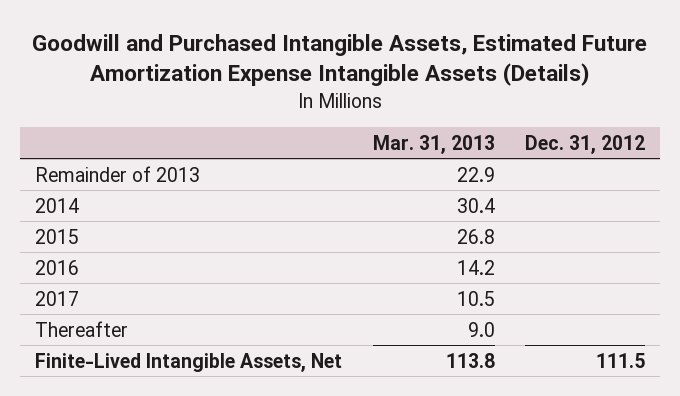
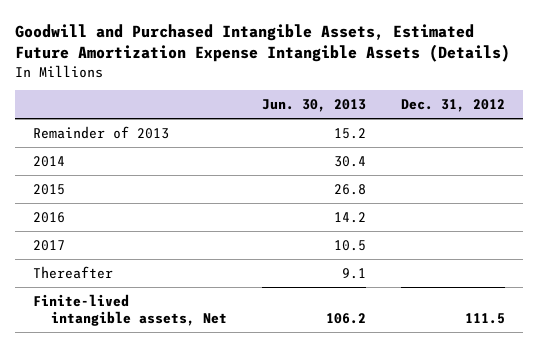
- | Mar. 31, 2013 | Dec. 31, 2012
+ | Jun. 30, 2013 | Dec. 31, 2012
- Finite-Lived Intangible Assets, Net | 113.8 | 111.5
+ Finite-lived intangible assets, Net | 106.2 | 111.5

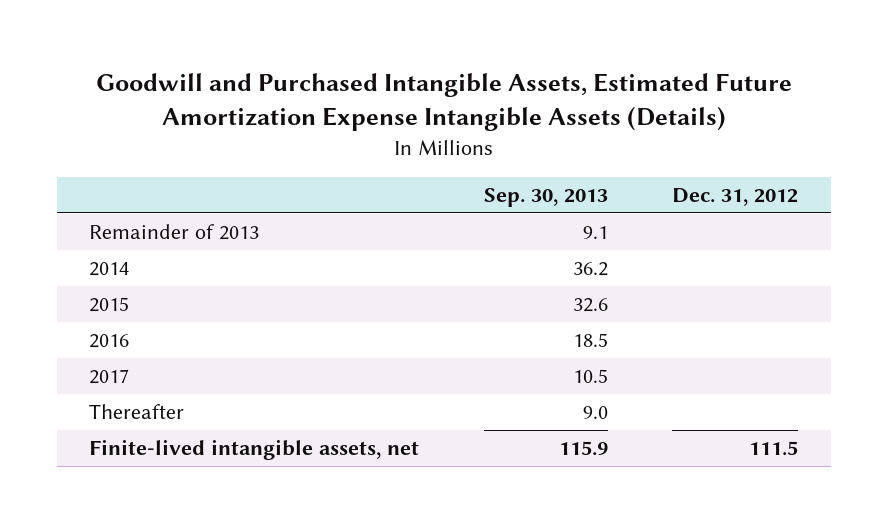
- | Jun. 30, 2013 | Dec. 31, 2012
+ | Sep. 30, 2013 | Dec. 31, 2012
- Finite-lived intangible assets, Net | 106.2 | 111.5
+ Finite-lived intangible assets, net | 115.9 | 111.5

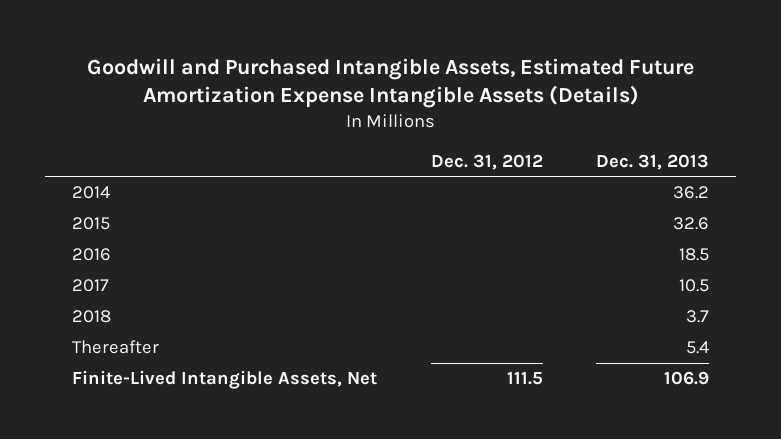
- | Sep. 30, 2013 | Dec. 31, 2012
+ | Dec. 31, 2012 | Dec. 31, 2013
- Remainder of 2013 | 9.1 |
+ 2018 | | 3.7
- Finite-lived intangible assets, net | 115.9 | 111.5
+ Finite-Lived Intangible Assets, Net | 111.5 | 106.9

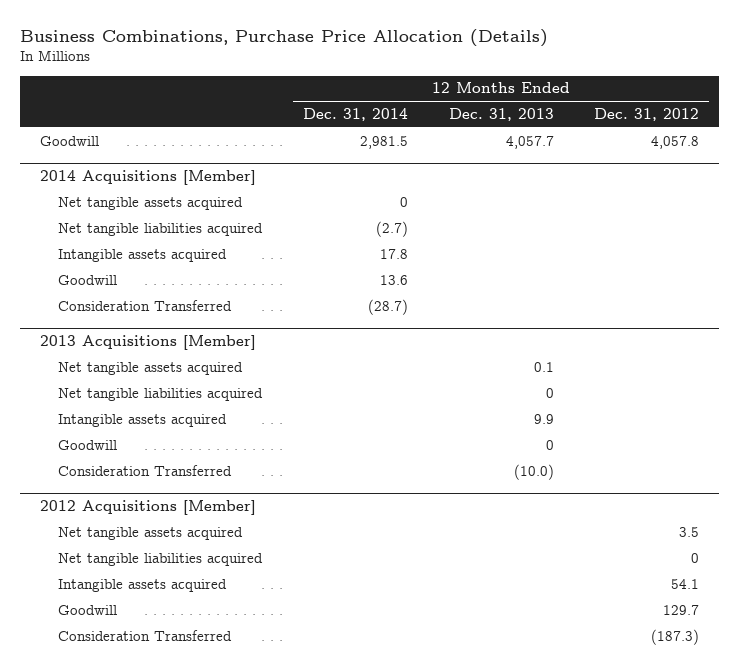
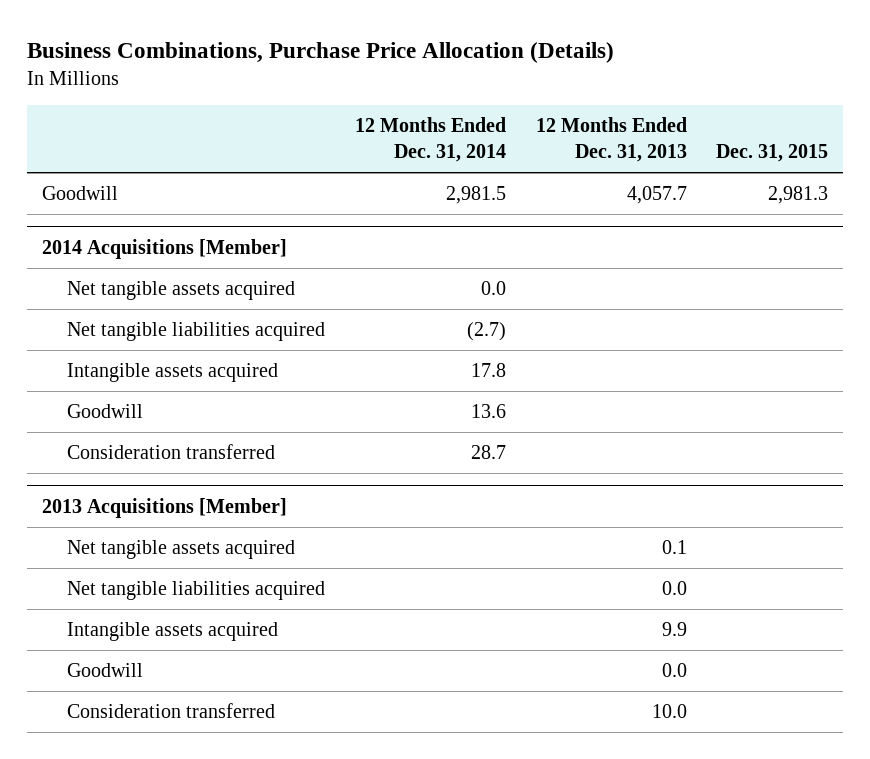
- | 12 Months Ended Dec. 31, 2014 | 12 Months Ended Dec. 31, 2013 | 12 Months Ended Dec. 31, 2012
+ | 12 Months Ended Dec. 31, 2014 | 12 Months Ended Dec. 31, 2013 | Dec. 31, 2015
@ 2014 Acquisitions [Member]
- Net tangible assets acquired | 0 | |
+ Net tangible assets acquired | 0.0 | |
- Consideration Transferred | (28.7) | |
+ Consideration transferred | 28.7 | |
@ 2013 Acquisitions [Member]
- Net tangible liabilities acquired | | 0 |
+ Net tangible liabilities acquired | | 0.0 |
- Goodwill | | 0 |
- Consideration Transferred | | (10.0) |
- 2012 Acquisitions [Member]
- Net tangible assets acquired | | | 3.5
- Net tangible liabilities acquired | | | 0
- Intangible assets acquired | | | 54.1
- Goodwill | | | 129.7
- Consideration Transferred | | | (187.3)
@ 2013 Acquisitions [Member]
+ Goodwill | | 0.0 |
+ Consideration transferred | | 10.0 |

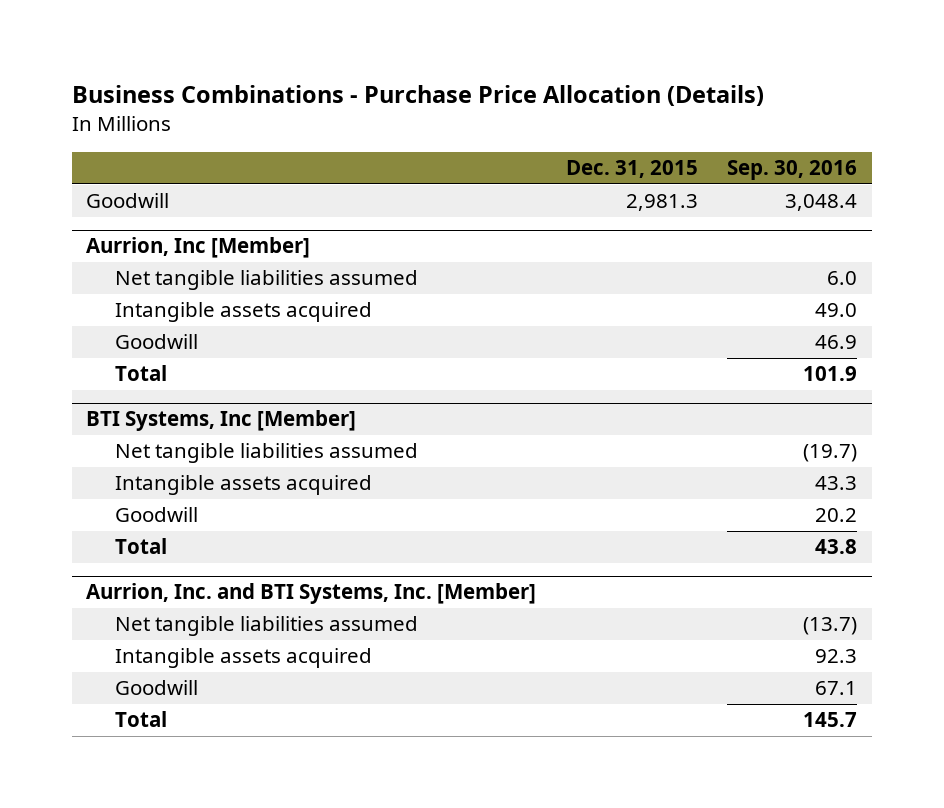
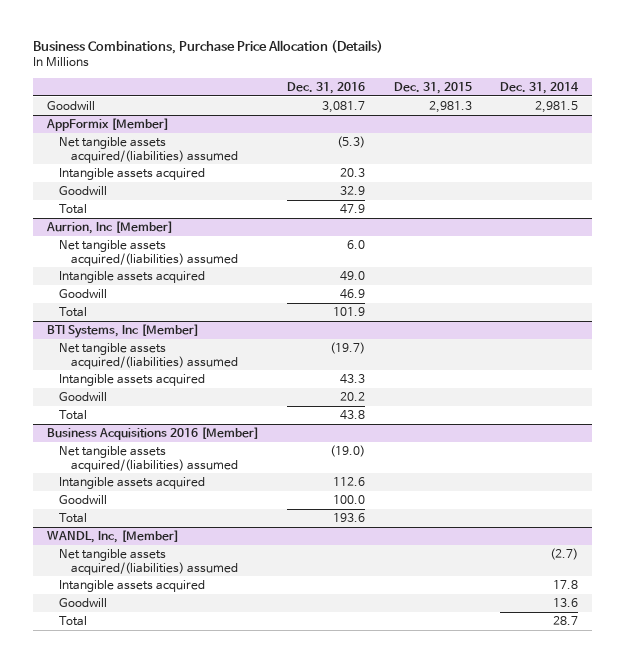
- Business Combinations - Purchase Price Allocation (Details)
+ Business Combinations, Purchase Price Allocation (Details)
- | Dec. 31, 2015 | Sep. 30, 2016
+ | Dec. 31, 2016 | Dec. 31, 2015 | Dec. 31, 2014
+ AppFormix [Member]
+ Net tangible assets acquired/(liabilities) assumed | (5.3) | |
+ Intangible assets acquired | 20.3 | |
+ Goodwill | 32.9 | |
+ Total | 47.9 | |
@ Aurrion, Inc [Member]
- Net tangible liabilities assumed | | 6.0
+ Net tangible assets acquired/(liabilities) assumed | 6.0 | |
@ BTI Systems, Inc [Member]
- Net tangible liabilities assumed | | (19.7)
+ Net tangible assets acquired/(liabilities) assumed | (19.7) | |
- Aurrion, Inc. and BTI Systems, Inc. [Member]
- Net tangible liabilities assumed | | (13.7)
- Intangible assets acquired | | 92.3
- Goodwill | | 67.1
- Total | | 145.7
+ Business Acquisitions 2016 [Member]
+ Net tangible assets acquired/(liabilities) assumed | (19.0) | |
+ Intangible assets acquired | 112.6 | |
+ Goodwill | 100.0 | |
+ Total | 193.6 | |
+ WANDL, Inc, [Member]
+ Net tangible assets acquired/(liabilities) assumed | | | (2.7)
+ Intangible assets acquired | | | 17.8
+ Goodwill | | | 13.6
+ Total | | | 28.7

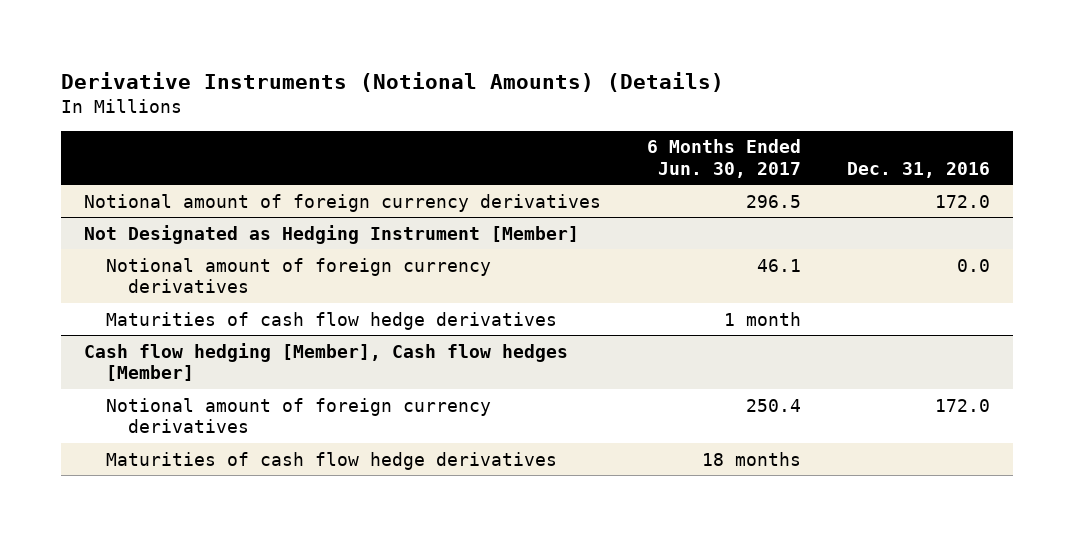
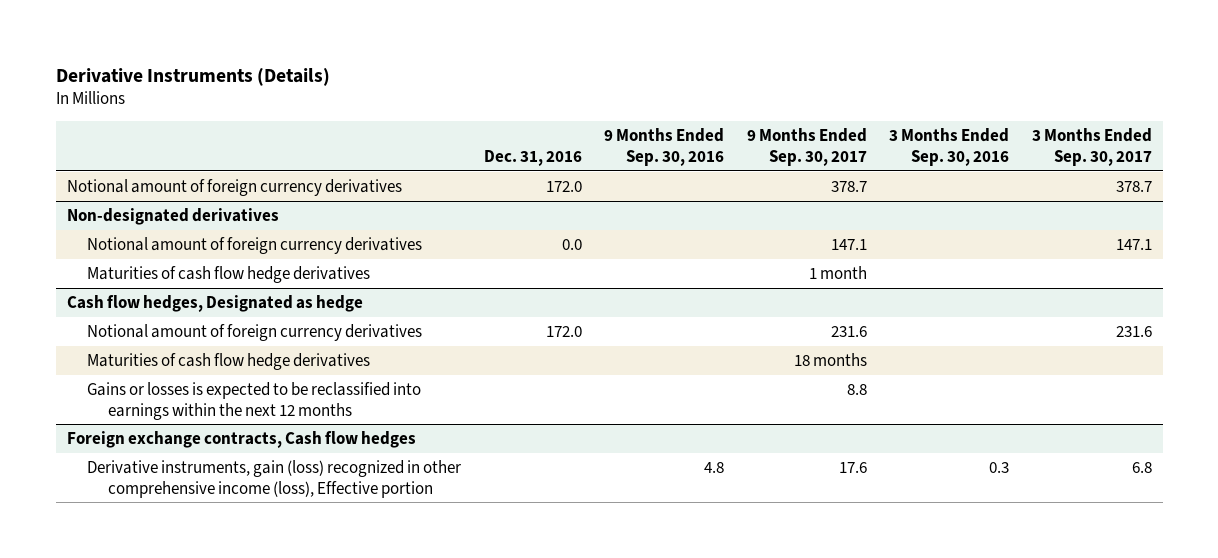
- Derivative Instruments (Notional Amounts) (Details)
+ Derivative Instruments (Details)
- | 6 Months Ended Jun. 30, 2017 | Dec. 31, 2016
+ | Dec. 31, 2016 | 9 Months Ended Sep. 30, 2016 | 9 Months Ended Sep. 30, 2017 | 3 Months Ended Sep. 30, 2016 | 3 Months Ended Sep. 30, 2017
- Not Designated as Hedging Instrument [Member]
+ Non-designated derivatives
- Cash flow hedging [Member], Cash flow hedges [Member]
+ Cash flow hedges, Designated as hedge
+ Gains or losses is expected to be reclassified into earnings within the next 12 months | | | 8.8 | |
+ Foreign exchange contracts, Cash flow hedges
+ Derivative instruments, gain (loss) recognized in other comprehensive income (loss), Effective portion | | 4.8 | 17.6 | 0.3 | 6.8

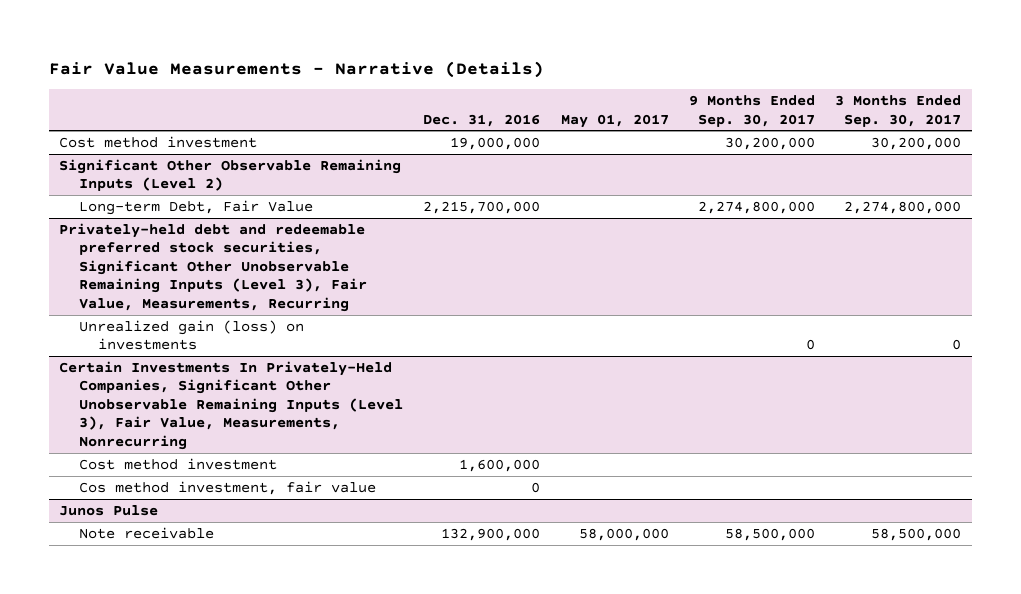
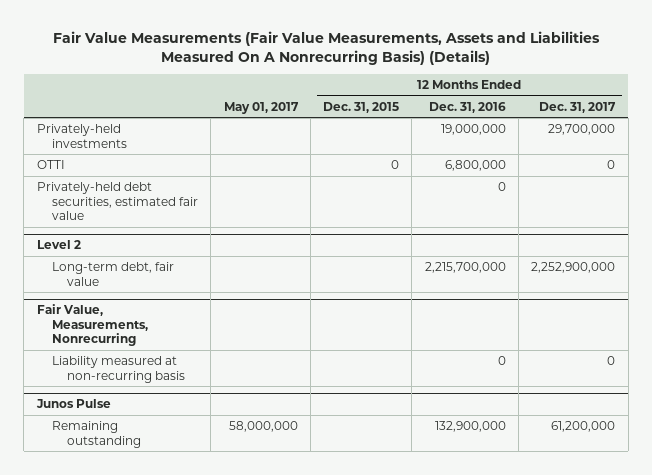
- Fair Value Measurements - Narrative (Details)
+ Fair Value Measurements (Fair Value Measurements, Assets and Liabilities Measured On A Nonrecurring Basis) (Details)
- | Dec. 31, 2016 | May 01, 2017 | 9 Months Ended Sep. 30, 2017 | 3 Months Ended Sep. 30, 2017
+ | May 01, 2017 | 12 Months Ended Dec. 31, 2015 | 12 Months Ended Dec. 31, 2016 | 12 Months Ended Dec. 31, 2017
- Cost method investment | 19,000,000 | | 30,200,000 | 30,200,000
- Significant Other Observable Remaining Inputs (Level 2)
- Long-term Debt, Fair Value | 2,215,700,000 | | 2,274,800,000 | 2,274,800,000
- Privately-held debt and redeemable preferred stock securities, Significant Other Unobservable Remaining Inputs (Level 3), Fair Value, Measurements, Recurring
- Unrealized gain (loss) on investments | | | 0 | 0
- Certain Investments In Privately-Held Companies, Significant Other Unobservable Remaining Inputs (Level 3), Fair Value, Measurements, Nonrecurring
- Cost method investment | 1,600,000 | | |
- Cos method investment, fair value | 0 | | |
+ Privately-held investments | | | 19,000,000 | 29,700,000
+ OTTI | | 0 | 6,800,000 | 0
+ Privately-held debt securities, estimated fair value | | | 0 |
+ Level 2
+ Long-term debt, fair value | | | 2,215,700,000 | 2,252,900,000
+ Fair Value, Measurements, Nonrecurring
+ Liability measured at non-recurring basis | | | 0 | 0
@ Junos Pulse
- Note receivable | 132,900,000 | 58,000,000 | 58,500,000 | 58,500,000
+ Remaining outstanding | 58,000,000 | | 132,900,000 | 61,200,000

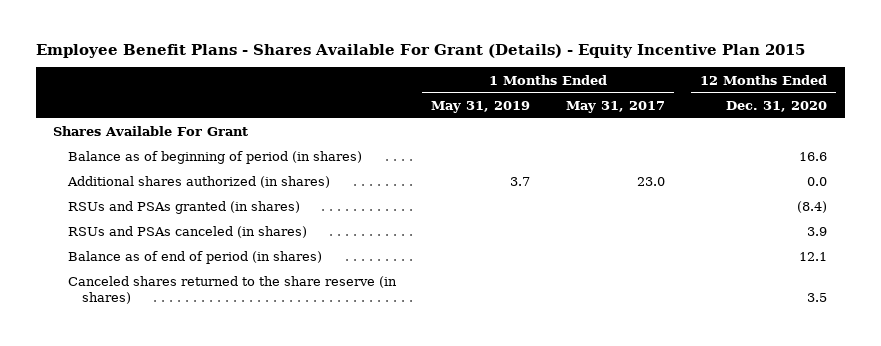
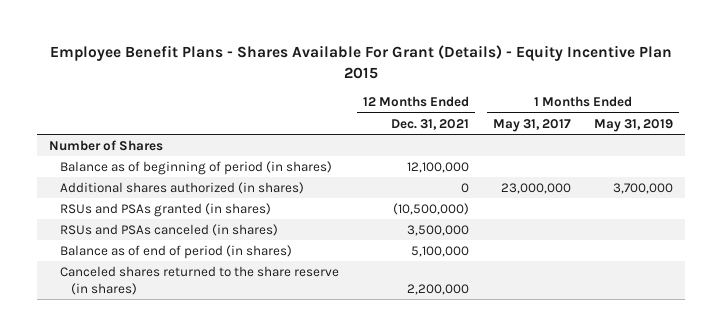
- | 1 Months Ended May 31, 2019 | 1 Months Ended May 31, 2017 | 12 Months Ended Dec. 31, 2020
+ | 12 Months Ended Dec. 31, 2021 | 1 Months Ended May 31, 2017 | 1 Months Ended May 31, 2019
- Shares Available For Grant
+ Number of Shares
- Additional shares authorized (in shares) | 3.7 | 23.0 | 0.0
+ Additional shares authorized (in shares) | 0 | 23,000,000 | 3,700,000

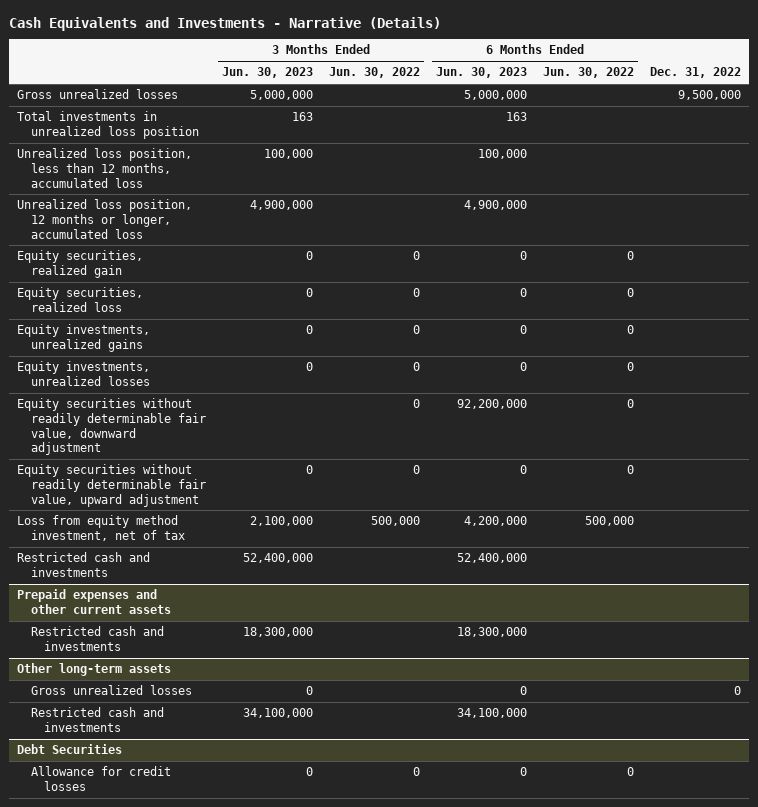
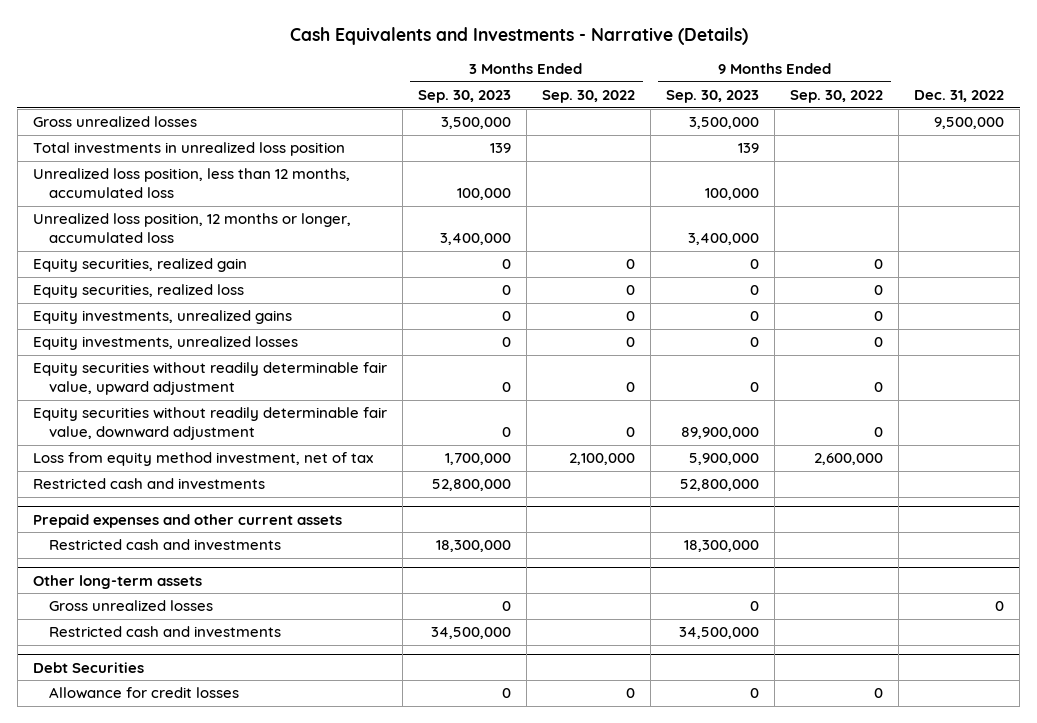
- | 3 Months Ended Jun. 30, 2023 | 3 Months Ended Jun. 30, 2022 | 6 Months Ended Jun. 30, 2023 | 6 Months Ended Jun. 30, 2022 | Dec. 31, 2022
+ | 3 Months Ended Sep. 30, 2023 | 3 Months Ended Sep. 30, 2022 | 9 Months Ended Sep. 30, 2023 | 9 Months Ended Sep. 30, 2022 | Dec. 31, 2022
moved down: Equity securities without readily determinable fair value, downward adjustment | 0 | 0 | 89,900,000 | 0 |

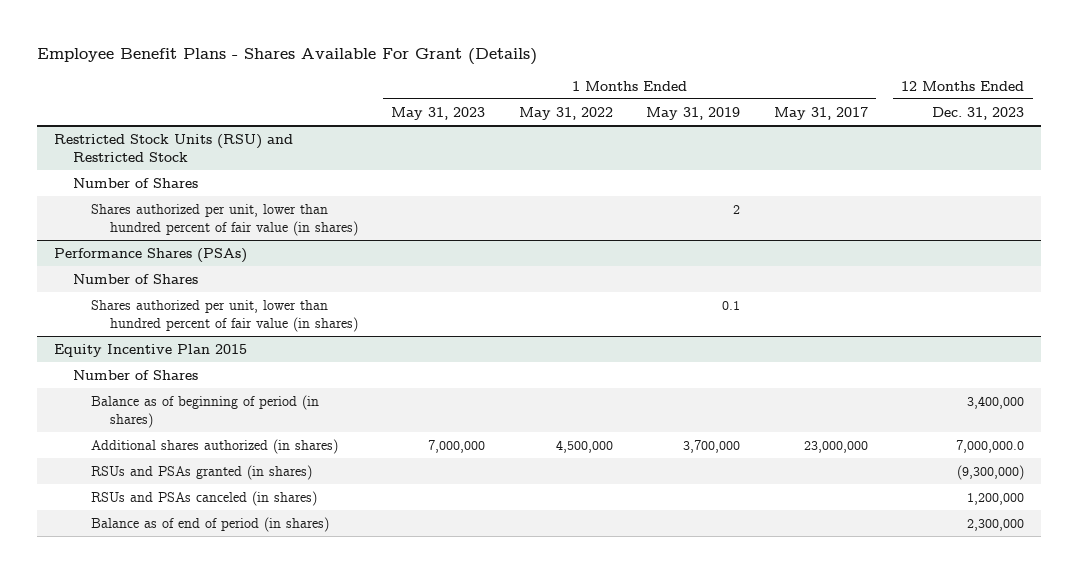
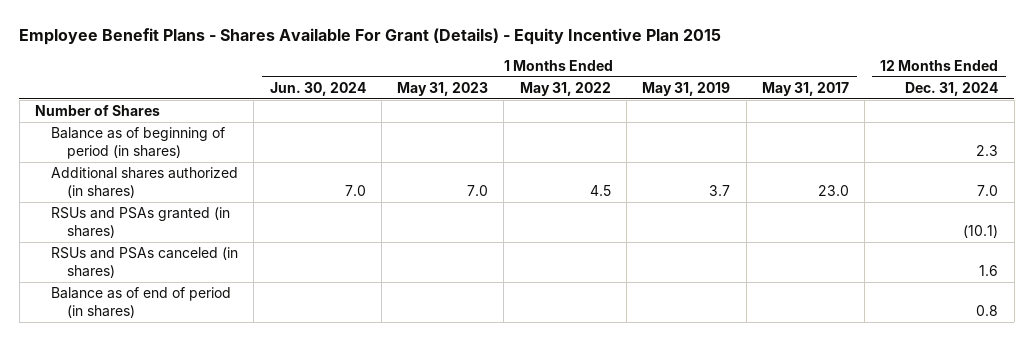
- Employee Benefit Plans - Shares Available For Grant (Details)
+ Employee Benefit Plans - Shares Available For Grant (Details) - Equity Incentive Plan 2015
- | 1 Months Ended May 31, 2023 | 1 Months Ended May 31, 2022 | 1 Months Ended May 31, 2019 | 1 Months Ended May 31, 2017 | 12 Months Ended Dec. 31, 2023
+ | 1 Months Ended Jun. 30, 2024 | 1 Months Ended May 31, 2023 | 1 Months Ended May 31, 2022 | 1 Months Ended May 31, 2019 | 1 Months Ended May 31, 2017 | 12 Months Ended Dec. 31, 2024
- Restricted Stock Units (RSU) and Restricted Stock
- Number of Shares
- Shares authorized per unit, lower than hundred percent of fair value (in shares) | | | 2 | |
- Performance Shares (PSAs)
- Number of Shares
- Shares authorized per unit, lower than hundred percent of fair value (in shares) | | | 0.1 | |
- Equity Incentive Plan 2015
- Number of Shares
- Balance as of beginning of period (in shares) | | | | | 3,400,000
- Additional shares authorized (in shares) | 7,000,000 | 4,500,000 | 3,700,000 | 23,000,000 | 7,000,000.0
- RSUs and PSAs granted (in shares) | | | | | (9,300,000)
- RSUs and PSAs canceled (in shares) | | | | | 1,200,000
- Balance as of end of period (in shares) | | | | | 2,300,000
+ Number of Shares
+ Balance as of beginning of period (in shares) | | | | | | 2.3
+ Additional shares authorized (in shares) | 7.0 | 7.0 | 4.5 | 3.7 | 23.0 | 7.0
+ RSUs and PSAs granted (in shares) | | | | | | (10.1)
+ RSUs and PSAs canceled (in shares) | | | | | | 1.6
+ Balance as of end of period (in shares) | | | | | | 0.8

